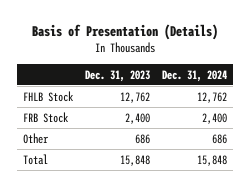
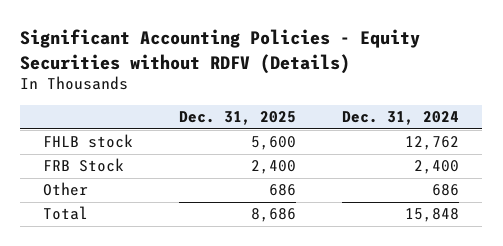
- Basis of Presentation (Details)
+ Significant Accounting Policies - Equity Securities without RDFV (Details)
- | Dec. 31, 2023 | Dec. 31, 2024
+ | Dec. 31, 2025 | Dec. 31, 2024
- FHLB Stock | 12,762 | 12,762
+ FHLB stock | 5,600 | 12,762

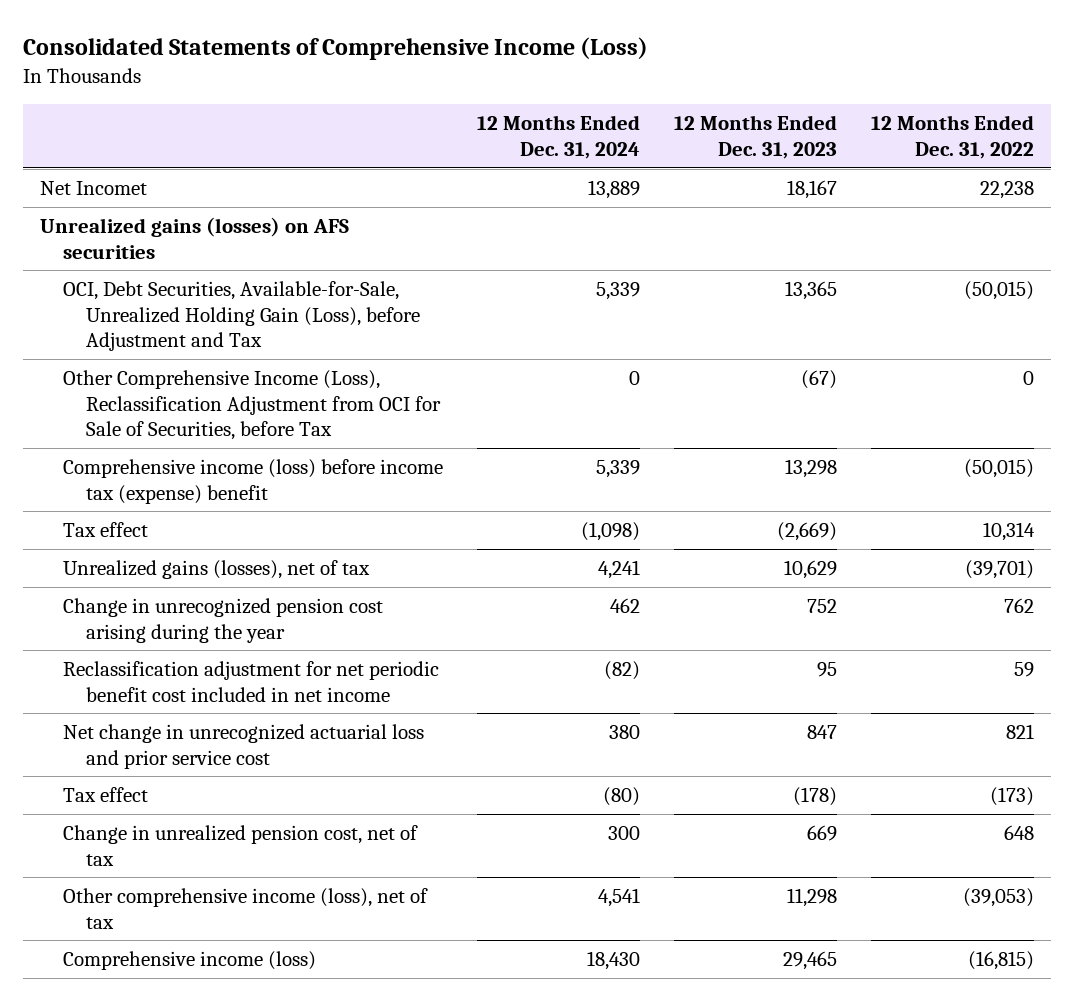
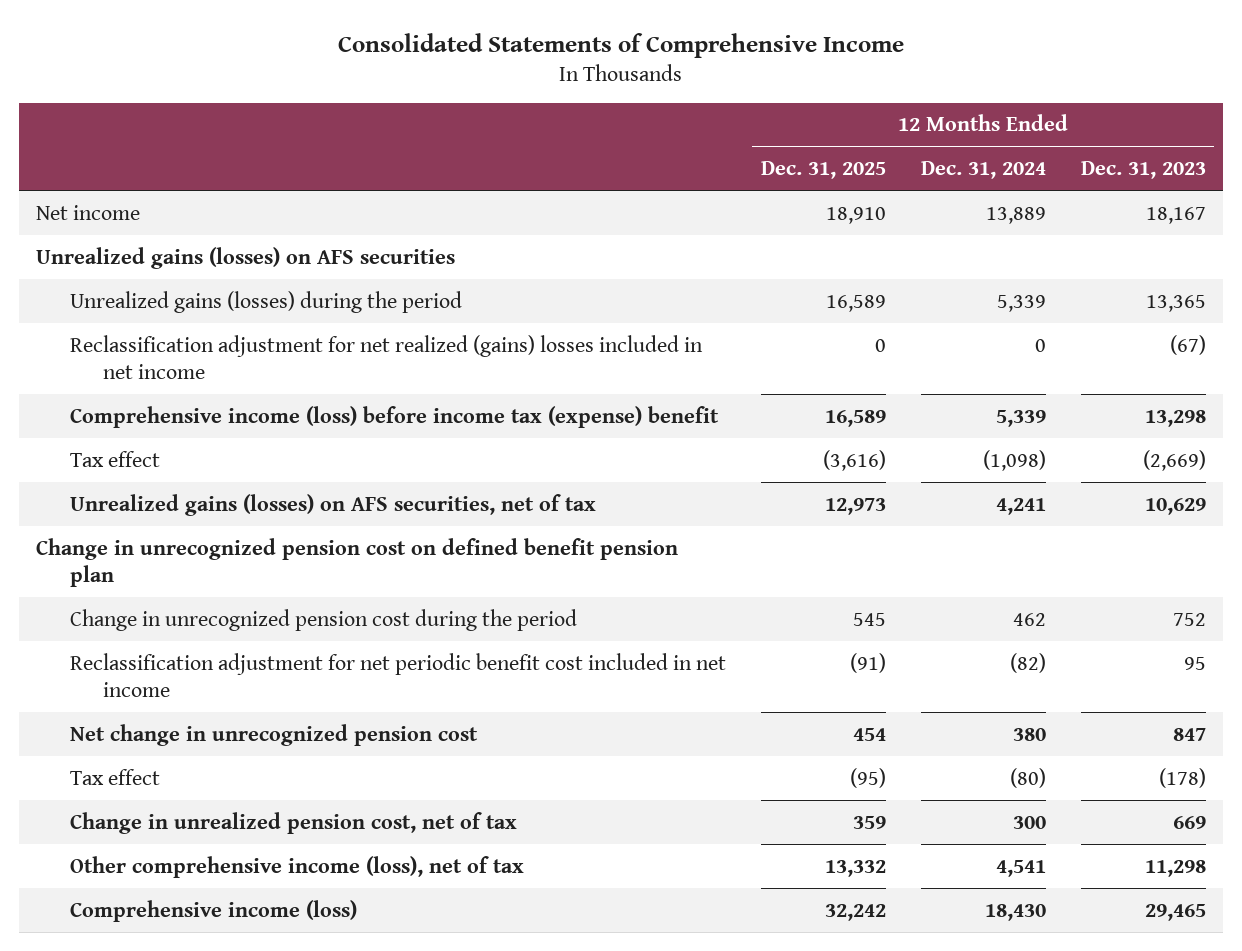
- Consolidated Statements of Comprehensive Income (Loss)
+ Consolidated Statements of Comprehensive Income
- | 12 Months Ended Dec. 31, 2024 | 12 Months Ended Dec. 31, 2023 | 12 Months Ended Dec. 31, 2022
+ | 12 Months Ended Dec. 31, 2025 | 12 Months Ended Dec. 31, 2024 | 12 Months Ended Dec. 31, 2023
- Net Incomet | 13,889 | 18,167 | 22,238
+ Net income | 18,910 | 13,889 | 18,167
- OCI, Debt Securities, Available-for-Sale, Unrealized Holding Gain (Loss), before Adjustment and Tax | 5,339 | 13,365 | (50,015)
- Other Comprehensive Income (Loss), Reclassification Adjustment from OCI for Sale of Securities, before Tax | 0 | (67) | 0
+ Unrealized gains (losses) during the period | 16,589 | 5,339 | 13,365
+ Reclassification adjustment for net realized (gains) losses included in net income | 0 | 0 | (67)
- Unrealized gains (losses), net of tax | 4,241 | 10,629 | (39,701)
- Change in unrecognized pension cost arising during the year | 462 | 752 | 762
+ Unrealized gains (losses) on AFS securities, net of tax | 12,973 | 4,241 | 10,629
+ Change in unrecognized pension cost on defined benefit pension plan
+ Change in unrecognized pension cost during the period | 545 | 462 | 752
- Net change in unrecognized actuarial loss and prior service cost | 380 | 847 | 821
+ Net change in unrecognized pension cost | 454 | 380 | 847

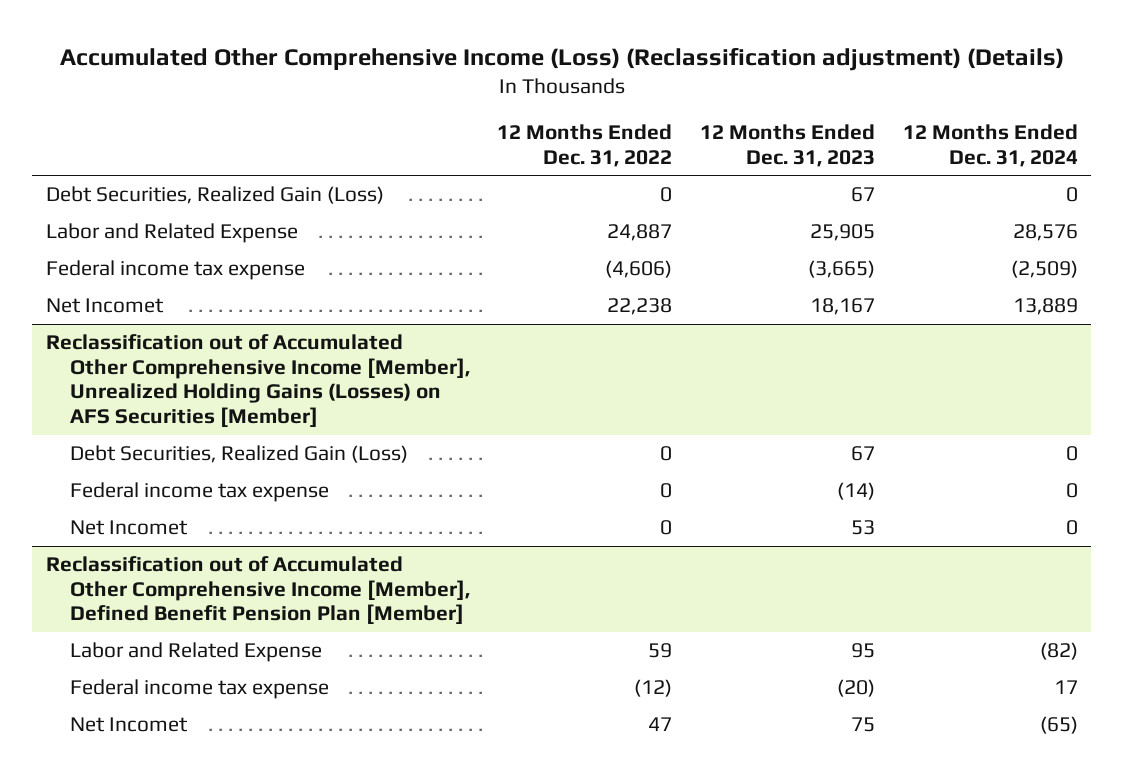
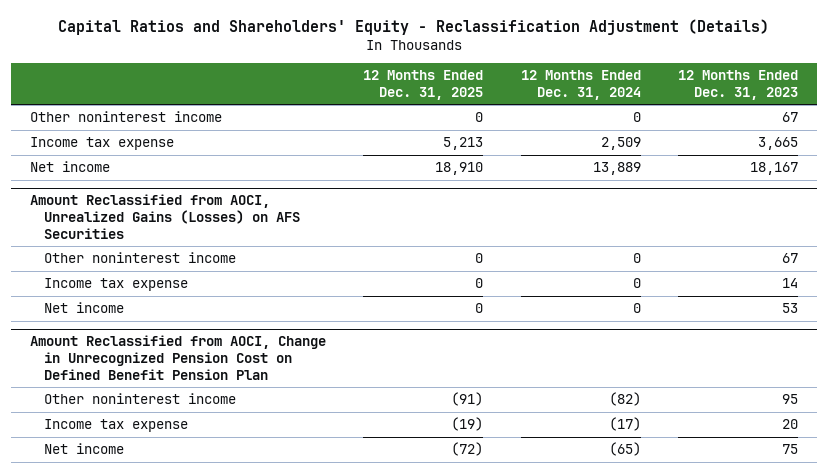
- Accumulated Other Comprehensive Income (Loss) (Reclassification adjustment) (Details)
+ Capital Ratios and Shareholders' Equity - Reclassification Adjustment (Details)
- | 12 Months Ended Dec. 31, 2022 | 12 Months Ended Dec. 31, 2023 | 12 Months Ended Dec. 31, 2024
+ | 12 Months Ended Dec. 31, 2025 | 12 Months Ended Dec. 31, 2024 | 12 Months Ended Dec. 31, 2023
- Debt Securities, Realized Gain (Loss) | 0 | 67 | 0
- Labor and Related Expense | 24,887 | 25,905 | 28,576
- Federal income tax expense | (4,606) | (3,665) | (2,509)
- Net Incomet | 22,238 | 18,167 | 13,889
- Reclassification out of Accumulated Other Comprehensive Income [Member], Unrealized Holding Gains (Losses) on AFS Securities [Member]
- Debt Securities, Realized Gain (Loss) | 0 | 67 | 0
- Federal income tax expense | 0 | (14) | 0
- Net Incomet | 0 | 53 | 0
- Reclassification out of Accumulated Other Comprehensive Income [Member], Defined Benefit Pension Plan [Member]
- Labor and Related Expense | 59 | 95 | (82)
- Federal income tax expense | (12) | (20) | 17
- Net Incomet | 47 | 75 | (65)
+ Other noninterest income | 0 | 0 | 67
+ Income tax expense | 5,213 | 2,509 | 3,665
+ Net income | 18,910 | 13,889 | 18,167
+ Amount Reclassified from AOCI, Unrealized Gains (Losses) on AFS Securities
+ Other noninterest income | 0 | 0 | 67
+ Income tax expense | 0 | 0 | 14
+ Net income | 0 | 0 | 53
+ Amount Reclassified from AOCI, Change in Unrecognized Pension Cost on Defined Benefit Pension Plan
+ Other noninterest income | (91) | (82) | 95
+ Income tax expense | (19) | (17) | 20
+ Net income | (72) | (65) | 75

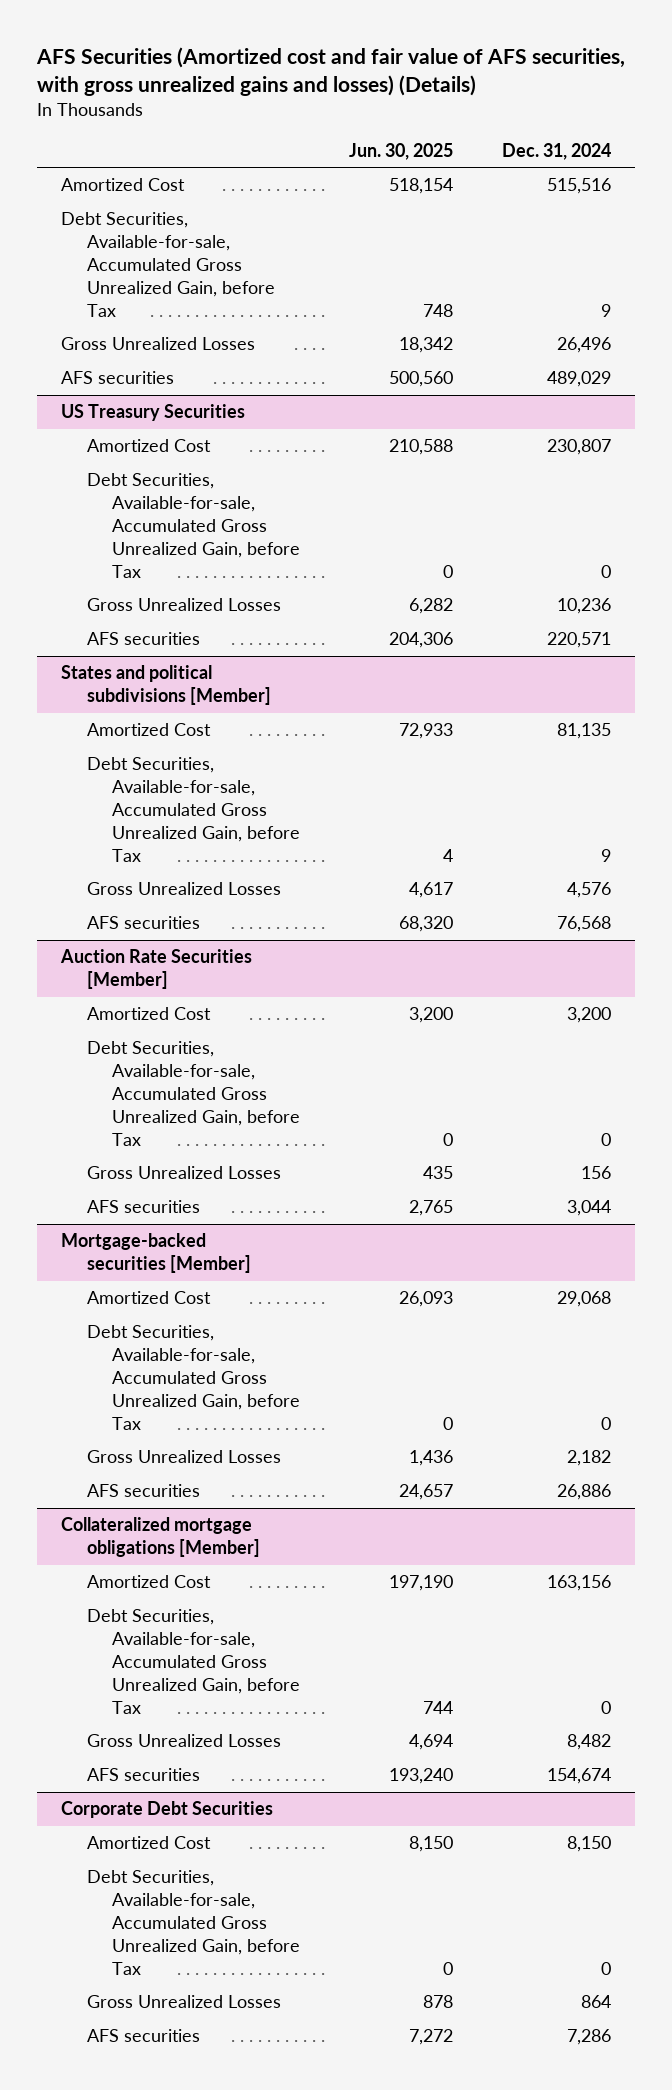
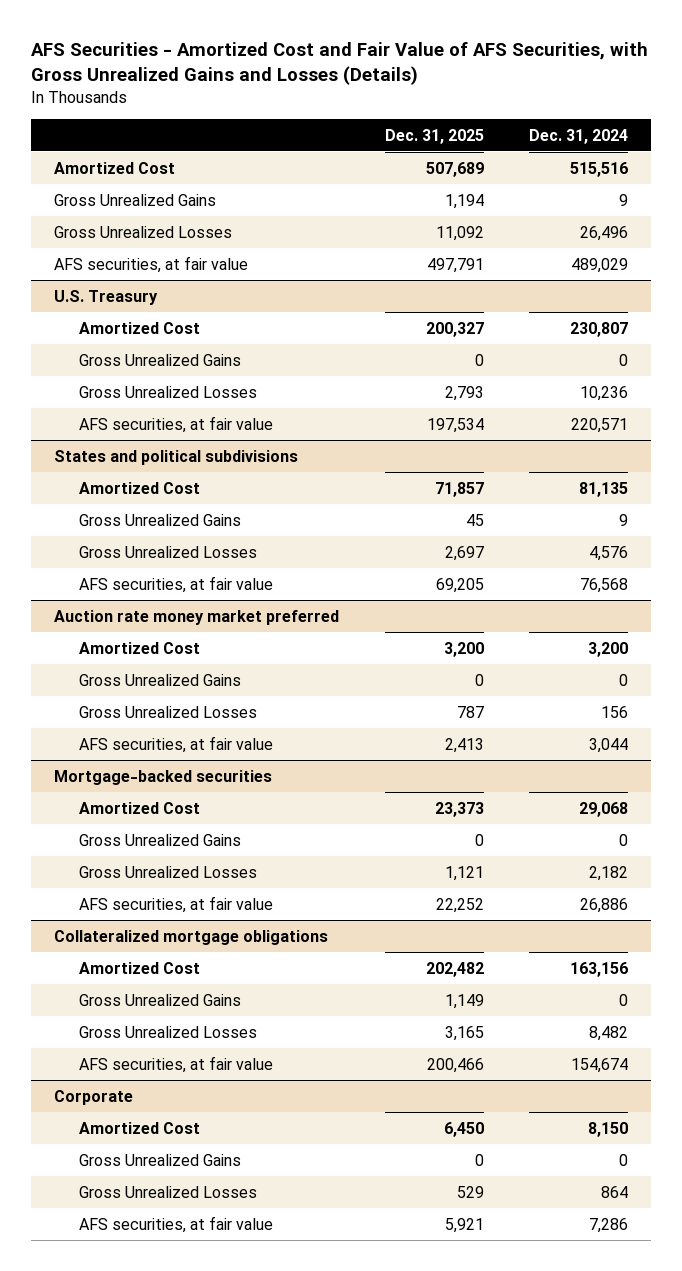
- AFS Securities (Amortized cost and fair value of AFS securities, with gross unrealized gains and losses) (Details)
+ AFS Securities - Amortized Cost and Fair Value of AFS Securities, with Gross Unrealized Gains and Losses (Details)
- | Jun. 30, 2025 | Dec. 31, 2024
+ | Dec. 31, 2025 | Dec. 31, 2024
- Debt Securities, Available-for-sale, Accumulated Gross Unrealized Gain, before Tax | 748 | 9
+ Gross Unrealized Gains | 1,194 | 9
- AFS securities | 500,560 | 489,029
- US Treasury Securities
+ AFS securities, at fair value | 497,791 | 489,029
+ U.S. Treasury
- Debt Securities, Available-for-sale, Accumulated Gross Unrealized Gain, before Tax | 0 | 0
+ Gross Unrealized Gains | 0 | 0
- AFS securities | 204,306 | 220,571
- States and political subdivisions [Member]
+ AFS securities, at fair value | 197,534 | 220,571
+ States and political subdivisions
- Debt Securities, Available-for-sale, Accumulated Gross Unrealized Gain, before Tax | 4 | 9
+ Gross Unrealized Gains | 45 | 9
- AFS securities | 68,320 | 76,568
- Auction Rate Securities [Member]
+ AFS securities, at fair value | 69,205 | 76,568
+ Auction rate money market preferred
- Debt Securities, Available-for-sale, Accumulated Gross Unrealized Gain, before Tax | 0 | 0
+ Gross Unrealized Gains | 0 | 0
- AFS securities | 2,765 | 3,044
- Mortgage-backed securities [Member]
+ AFS securities, at fair value | 2,413 | 3,044
+ Mortgage-backed securities
- Debt Securities, Available-for-sale, Accumulated Gross Unrealized Gain, before Tax | 0 | 0
+ Gross Unrealized Gains | 0 | 0
- AFS securities | 24,657 | 26,886
- Collateralized mortgage obligations [Member]
+ AFS securities, at fair value | 22,252 | 26,886
+ Collateralized mortgage obligations
- Debt Securities, Available-for-sale, Accumulated Gross Unrealized Gain, before Tax | 744 | 0
+ Gross Unrealized Gains | 1,149 | 0
- AFS securities | 193,240 | 154,674
- Corporate Debt Securities
+ AFS securities, at fair value | 200,466 | 154,674
+ Corporate
- Debt Securities, Available-for-sale, Accumulated Gross Unrealized Gain, before Tax | 0 | 0
+ Gross Unrealized Gains | 0 | 0
- AFS securities | 7,272 | 7,286
+ AFS securities, at fair value | 5,921 | 7,286

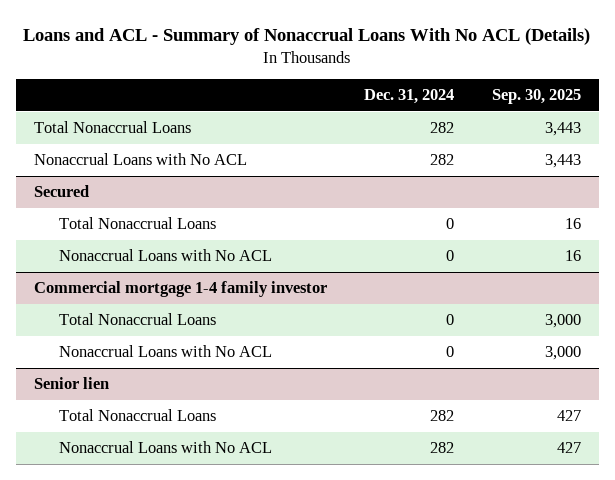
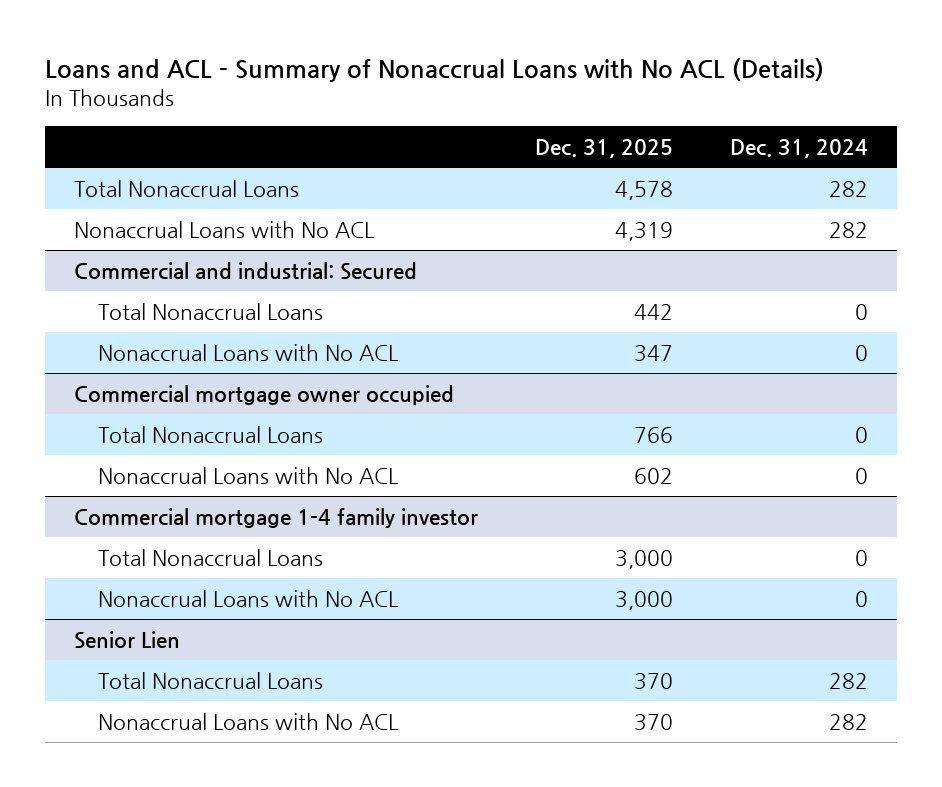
- Loans and ACL - Summary of Nonaccrual Loans With No ACL (Details)
+ Loans and ACL - Summary of Nonaccrual Loans with No ACL (Details)
- | Dec. 31, 2024 | Sep. 30, 2025
+ | Dec. 31, 2025 | Dec. 31, 2024
- Secured
+ Commercial and industrial: Secured
+ Commercial mortgage owner occupied
+ Total Nonaccrual Loans | 766 | 0
+ Nonaccrual Loans with No ACL | 602 | 0
- Senior lien
+ Senior Lien

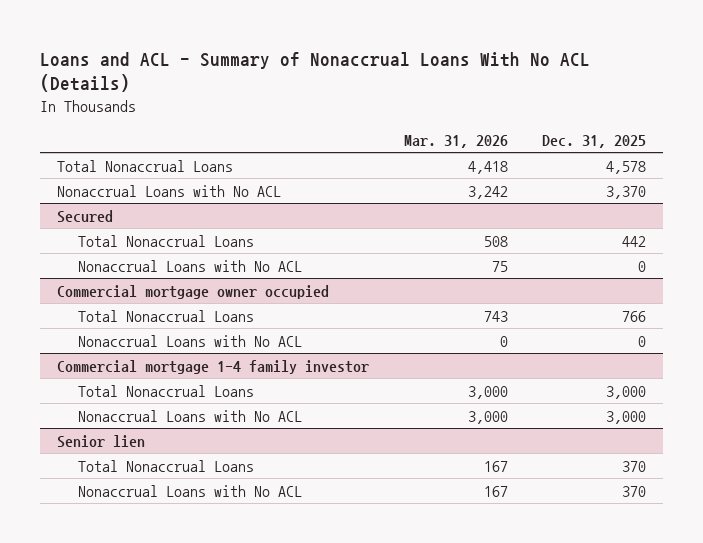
- Loans and ACL - Summary of Nonaccrual Loans with No ACL (Details)
+ Loans and ACL - Summary of Nonaccrual Loans With No ACL (Details)
- | Dec. 31, 2025 | Dec. 31, 2024
+ | Mar. 31, 2026 | Dec. 31, 2025
- Nonaccrual Loans with No ACL | 4,319 | 282
- Commercial and industrial: Secured
+ Nonaccrual Loans with No ACL | 3,242 | 3,370
+ Secured
- Nonaccrual Loans with No ACL | 347 | 0
+ Nonaccrual Loans with No ACL | 75 | 0
@ Commercial mortgage owner occupied
- Nonaccrual Loans with No ACL | 602 | 0
+ Nonaccrual Loans with No ACL | 0 | 0
- Senior Lien
+ Senior lien

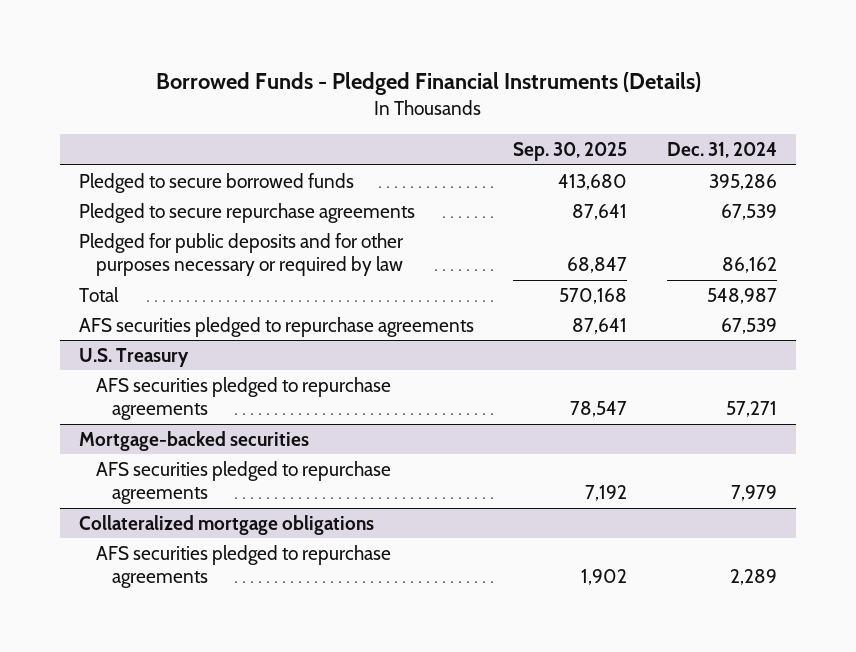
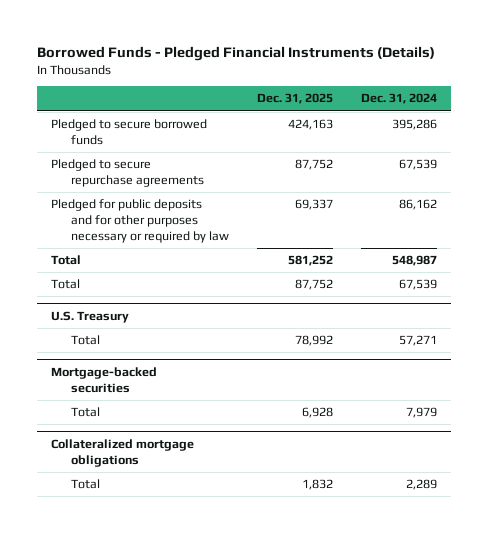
- | Sep. 30, 2025 | Dec. 31, 2024
+ | Dec. 31, 2025 | Dec. 31, 2024
- AFS securities pledged to repurchase agreements | 87,641 | 67,539
+ Total | 87,752 | 67,539
@ U.S. Treasury
- AFS securities pledged to repurchase agreements | 78,547 | 57,271
+ Total | 78,992 | 57,271
@ Mortgage-backed securities
- AFS securities pledged to repurchase agreements | 7,192 | 7,979
+ Total | 6,928 | 7,979
@ Collateralized mortgage obligations
- AFS securities pledged to repurchase agreements | 1,902 | 2,289
+ Total | 1,832 | 2,289

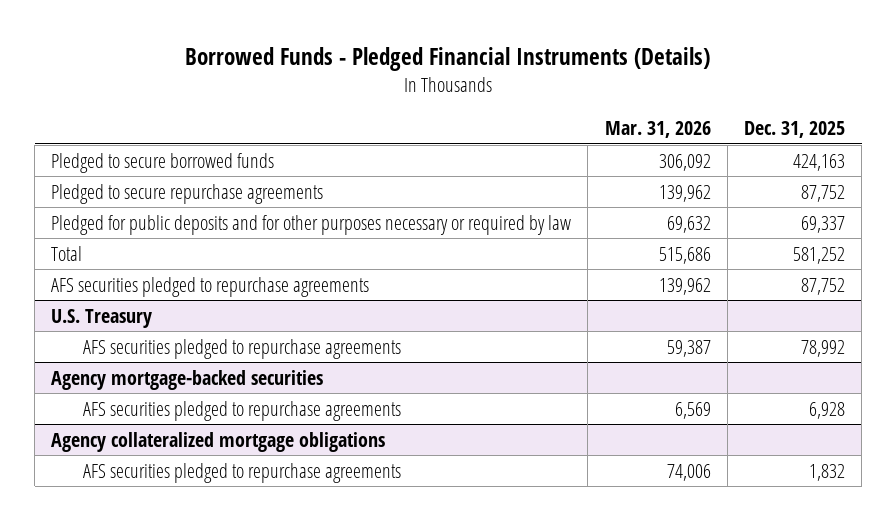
- | Dec. 31, 2025 | Dec. 31, 2024
+ | Mar. 31, 2026 | Dec. 31, 2025
- Total | 87,752 | 67,539
+ AFS securities pledged to repurchase agreements | 139,962 | 87,752
@ U.S. Treasury
- Total | 78,992 | 57,271
- Mortgage-backed securities
- Total | 6,928 | 7,979
- Collateralized mortgage obligations
- Total | 1,832 | 2,289
@ U.S. Treasury
+ AFS securities pledged to repurchase agreements | 59,387 | 78,992
+ Agency mortgage-backed securities
+ AFS securities pledged to repurchase agreements | 6,569 | 6,928
+ Agency collateralized mortgage obligations
+ AFS securities pledged to repurchase agreements | 74,006 | 1,832

